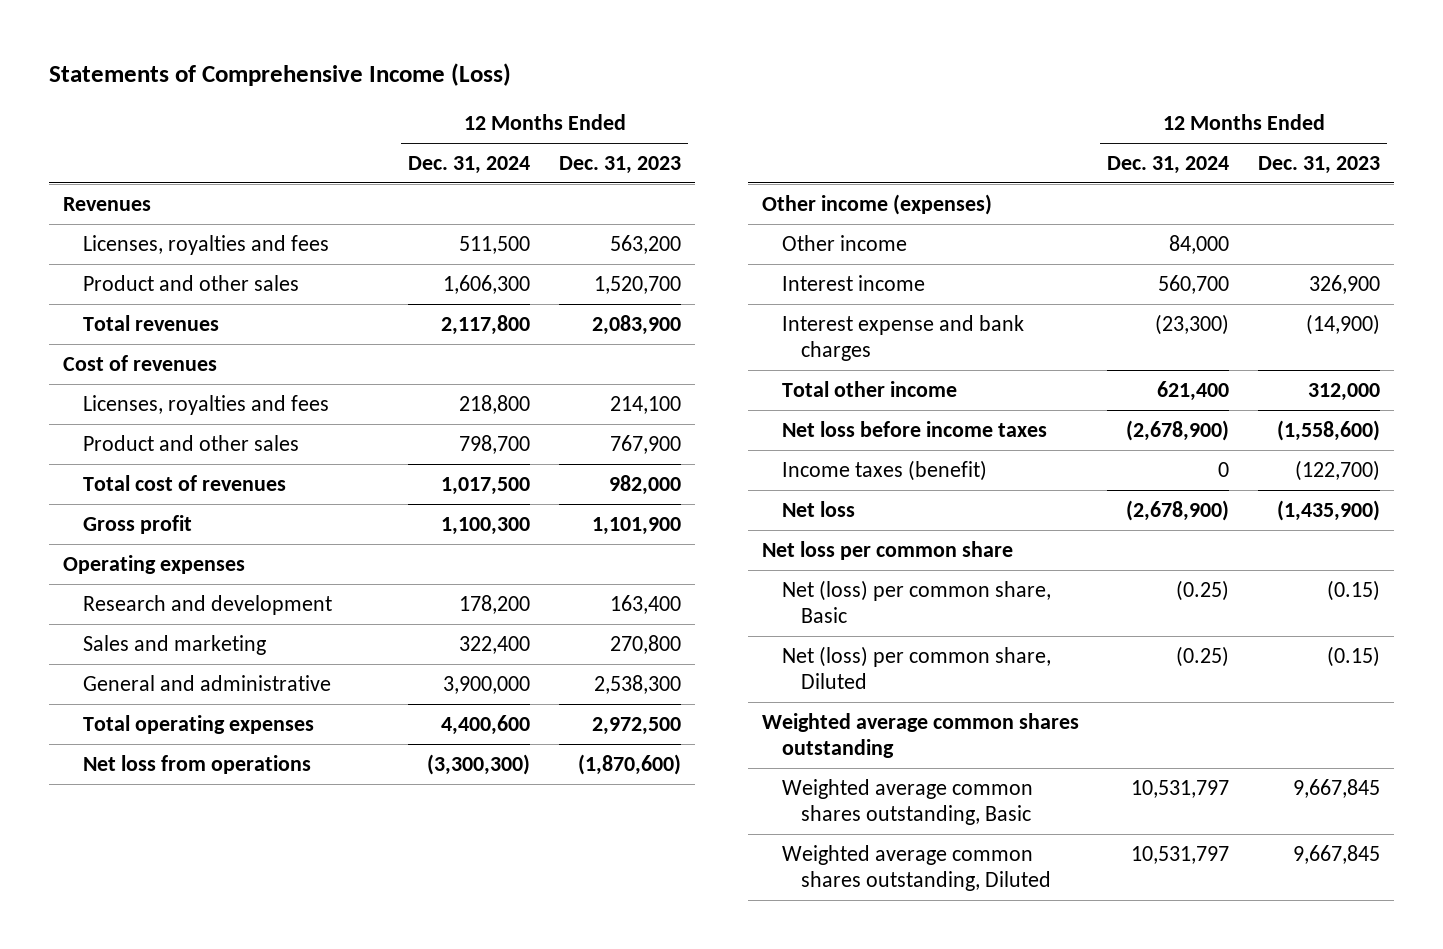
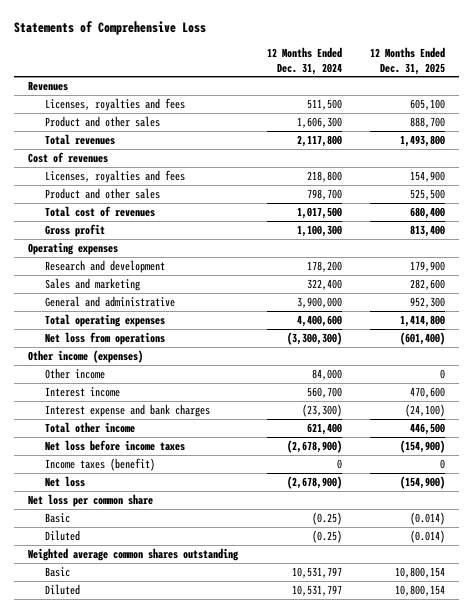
- Statements of Comprehensive Income (Loss)
+ Statements of Comprehensive Loss
- | 12 Months Ended Dec. 31, 2024 | 12 Months Ended Dec. 31, 2023
+ | 12 Months Ended Dec. 31, 2024 | 12 Months Ended Dec. 31, 2025
- Net (loss) per common share, Basic | (0.25) | (0.15)
- Net (loss) per common share, Diluted | (0.25) | (0.15)
+ Basic | (0.25) | (0.014)
+ Diluted | (0.25) | (0.014)
- Weighted average common shares outstanding, Basic | 10,531,797 | 9,667,845
- Weighted average common shares outstanding, Diluted | 10,531,797 | 9,667,845
+ Basic | 10,531,797 | 10,800,154
+ Diluted | 10,531,797 | 10,800,154

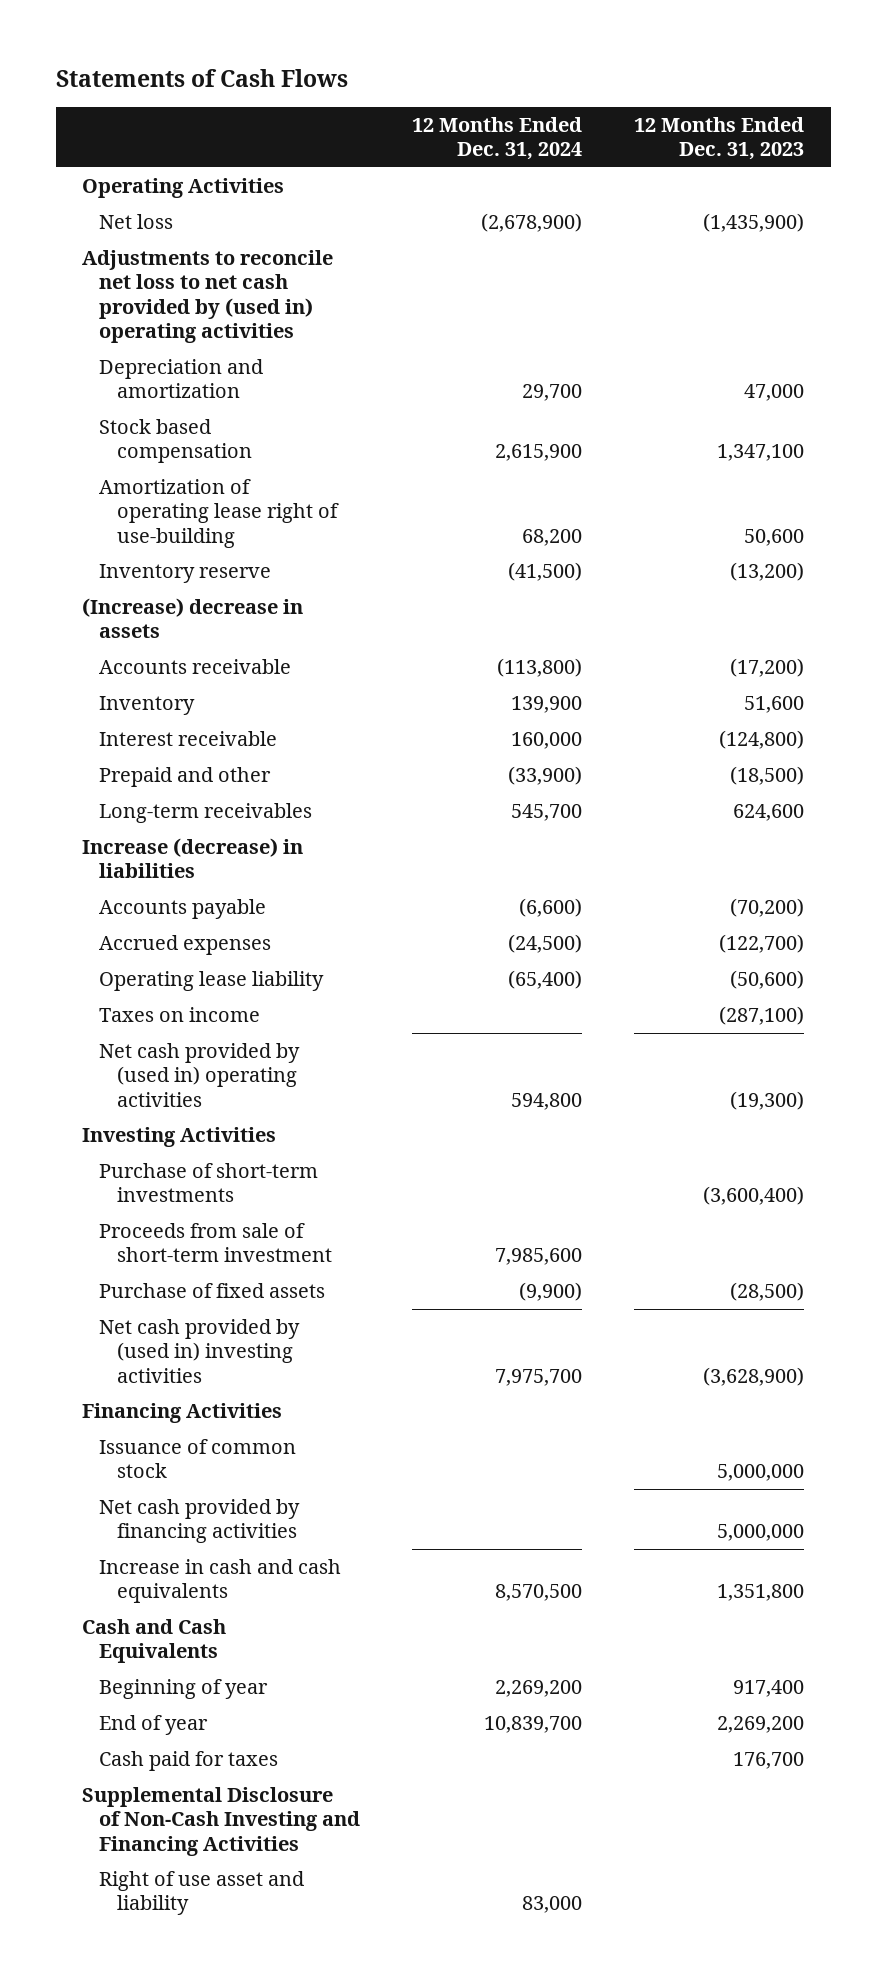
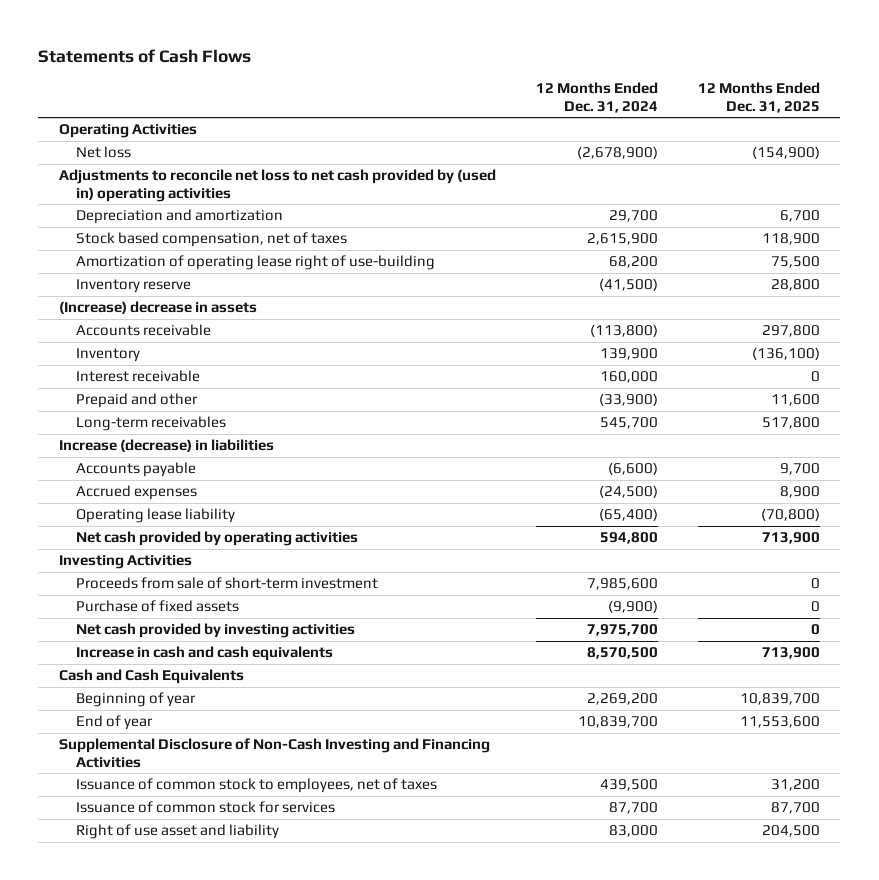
- | 12 Months Ended Dec. 31, 2024 | 12 Months Ended Dec. 31, 2023
+ | 12 Months Ended Dec. 31, 2024 | 12 Months Ended Dec. 31, 2025
- Stock based compensation | 2,615,900 | 1,347,100
+ Stock based compensation, net of taxes | 2,615,900 | 118,900
- Taxes on income | | (287,100)
- Net cash provided by (used in) operating activities | 594,800 | (19,300)
+ Net cash provided by operating activities | 594,800 | 713,900
- Purchase of short-term investments | | (3,600,400)
- Net cash provided by (used in) investing activities | 7,975,700 | (3,628,900)
- Financing Activities
- Issuance of common stock | | 5,000,000
- Net cash provided by financing activities | | 5,000,000
+ Net cash provided by investing activities | 7,975,700 | 0
- Cash paid for taxes | | 176,700
+ Issuance of common stock to employees, net of taxes | 439,500 | 31,200
+ Issuance of common stock for services | 87,700 | 87,700

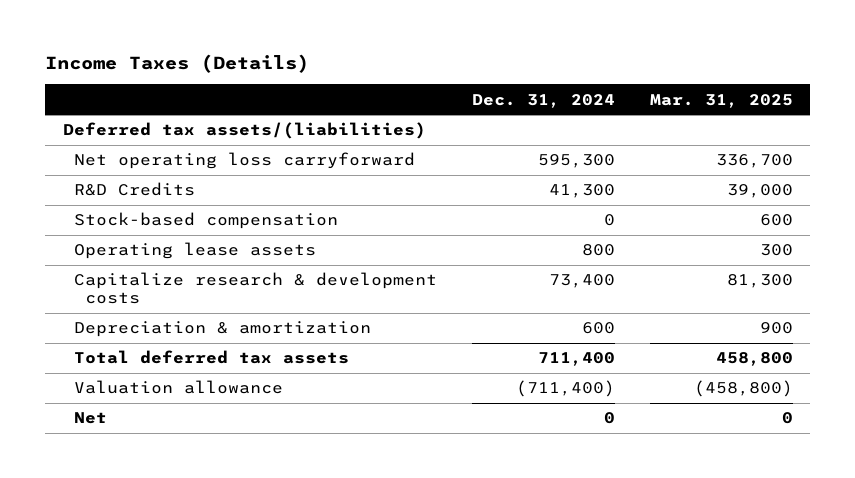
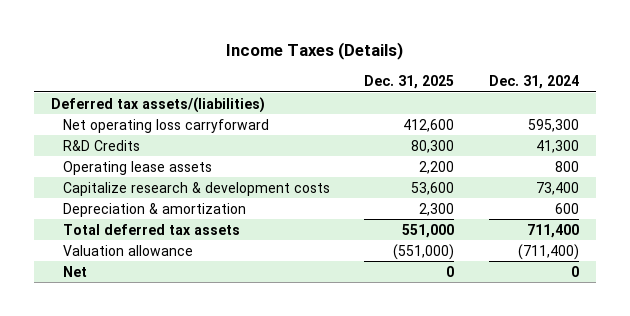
- | Dec. 31, 2024 | Mar. 31, 2025
+ | Dec. 31, 2025 | Dec. 31, 2024
- Stock-based compensation | 0 | 600

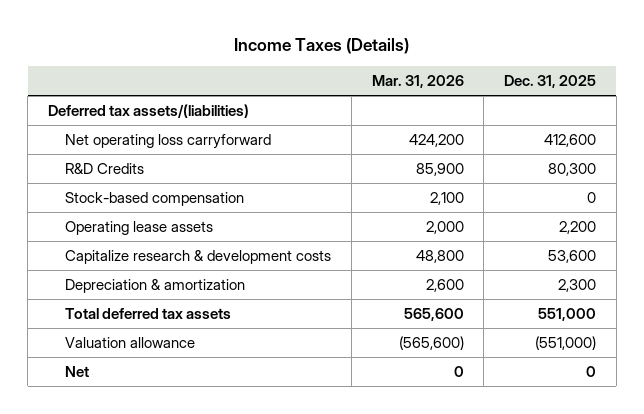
- | Dec. 31, 2025 | Dec. 31, 2024
+ | Mar. 31, 2026 | Dec. 31, 2025
+ Stock-based compensation | 2,100 | 0

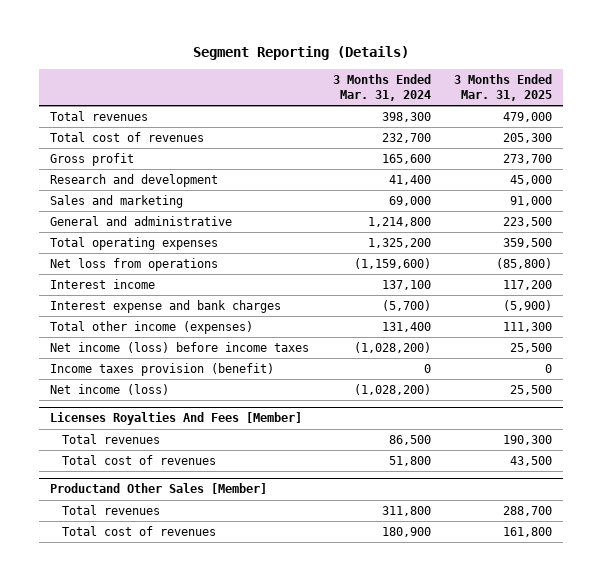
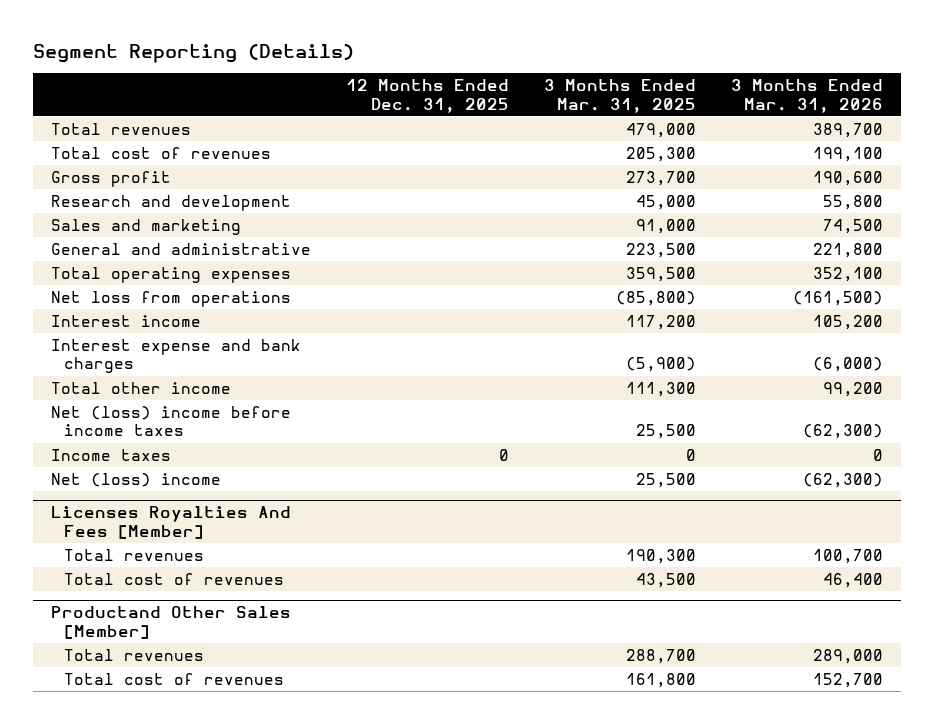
- | 3 Months Ended Mar. 31, 2024 | 3 Months Ended Mar. 31, 2025
+ | 12 Months Ended Dec. 31, 2025 | 3 Months Ended Mar. 31, 2025 | 3 Months Ended Mar. 31, 2026
- Total other income (expenses) | 131,400 | 111,300
- Net income (loss) before income taxes | (1,028,200) | 25,500
- Income taxes provision (benefit) | 0 | 0
- Net income (loss) | (1,028,200) | 25,500
+ Total other income | | 111,300 | 99,200
+ Net (loss) income before income taxes | | 25,500 | (62,300)
+ Income taxes | 0 | 0 | 0
+ Net (loss) income | | 25,500 | (62,300)

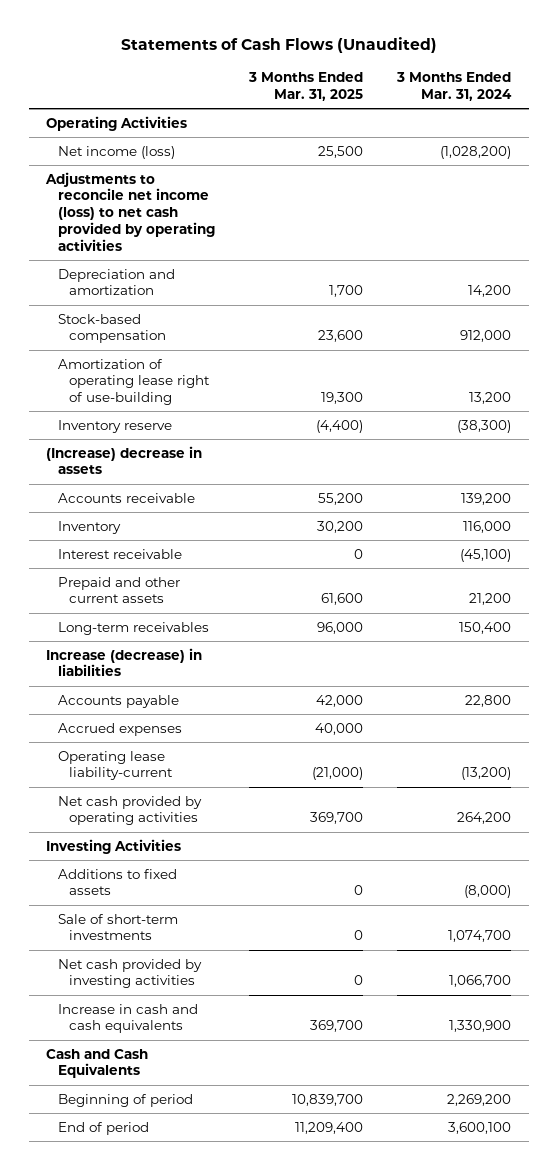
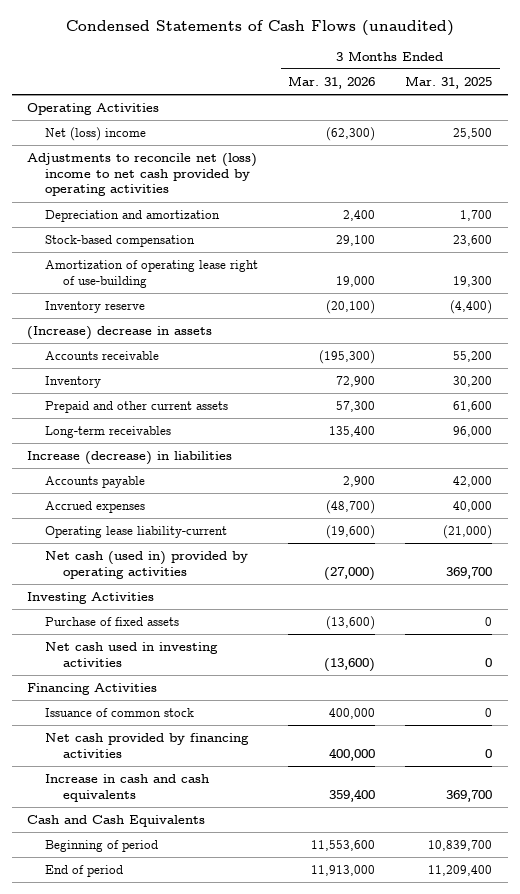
- Statements of Cash Flows (Unaudited)
+ Condensed Statements of Cash Flows (unaudited)
- | 3 Months Ended Mar. 31, 2025 | 3 Months Ended Mar. 31, 2024
+ | 3 Months Ended Mar. 31, 2026 | 3 Months Ended Mar. 31, 2025
- Net income (loss) | 25,500 | (1,028,200)
- Adjustments to reconcile net income (loss) to net cash provided by operating activities
+ Net (loss) income | (62,300) | 25,500
+ Adjustments to reconcile net (loss) income to net cash provided by operating activities
- Interest receivable | 0 | (45,100)
- Net cash provided by operating activities | 369,700 | 264,200
+ Net cash (used in) provided by operating activities | (27,000) | 369,700
- Additions to fixed assets | 0 | (8,000)
- Sale of short-term investments | 0 | 1,074,700
- Net cash provided by investing activities | 0 | 1,066,700
+ Purchase of fixed assets | (13,600) | 0
+ Net cash used in investing activities | (13,600) | 0
+ Financing Activities
+ Issuance of common stock | 400,000 | 0
+ Net cash provided by financing activities | 400,000 | 0

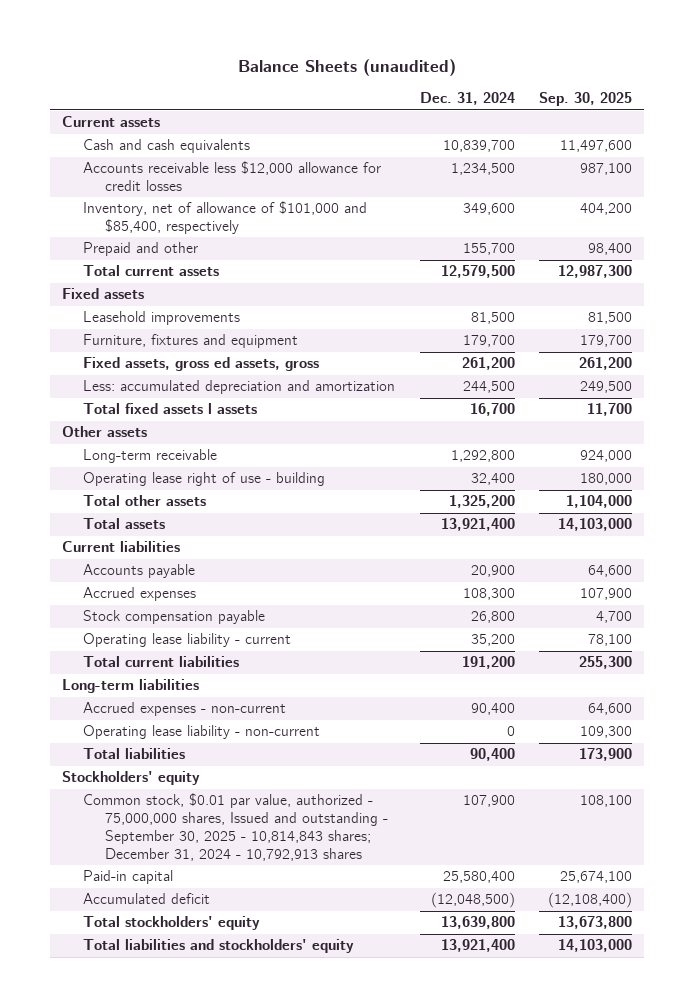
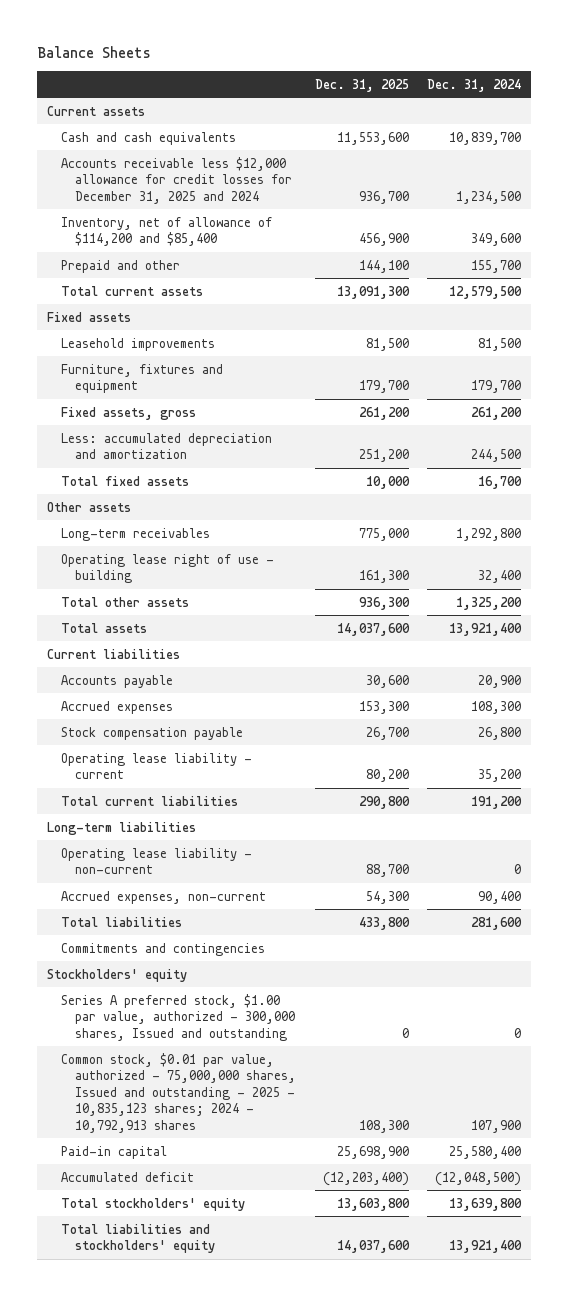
- Balance Sheets (unaudited)
+ Balance Sheets
- | Dec. 31, 2024 | Sep. 30, 2025
+ | Dec. 31, 2025 | Dec. 31, 2024
- Accounts receivable less $12,000 allowance for credit losses | 1,234,500 | 987,100
- Inventory, net of allowance of $101,000 and $85,400, respectively | 349,600 | 404,200
+ Accounts receivable less $12,000 allowance for credit losses for December 31, 2025 and 2024 | 936,700 | 1,234,500
+ Inventory, net of allowance of $114,200 and $85,400 | 456,900 | 349,600
- Fixed assets, gross ed assets, gross | 261,200 | 261,200
+ Fixed assets, gross | 261,200 | 261,200
- Total fixed assets l assets | 16,700 | 11,700
+ Total fixed assets | 10,000 | 16,700
- Long-term receivable | 1,292,800 | 924,000
+ Long-term receivables | 775,000 | 1,292,800
- Accrued expenses - non-current | 90,400 | 64,600
- Total liabilities | 90,400 | 173,900
+ Accrued expenses, non-current | 54,300 | 90,400
+ Total liabilities | 433,800 | 281,600
+ Commitments and contingencies
- Common stock, $0.01 par value, authorized - 75,000,000 shares, Issued and outstanding - September 30, 2025 - 10,814,843 shares; December 31, 2024 - 10,792,913 shares | 107,900 | 108,100
+ Series A preferred stock, $1.00 par value, authorized - 300,000 shares, Issued and outstanding | 0 | 0
+ Common stock, $0.01 par value, authorized - 75,000,000 shares, Issued and outstanding - 2025 - 10,835,123 shares; 2024 - 10,792,913 shares | 108,300 | 107,900

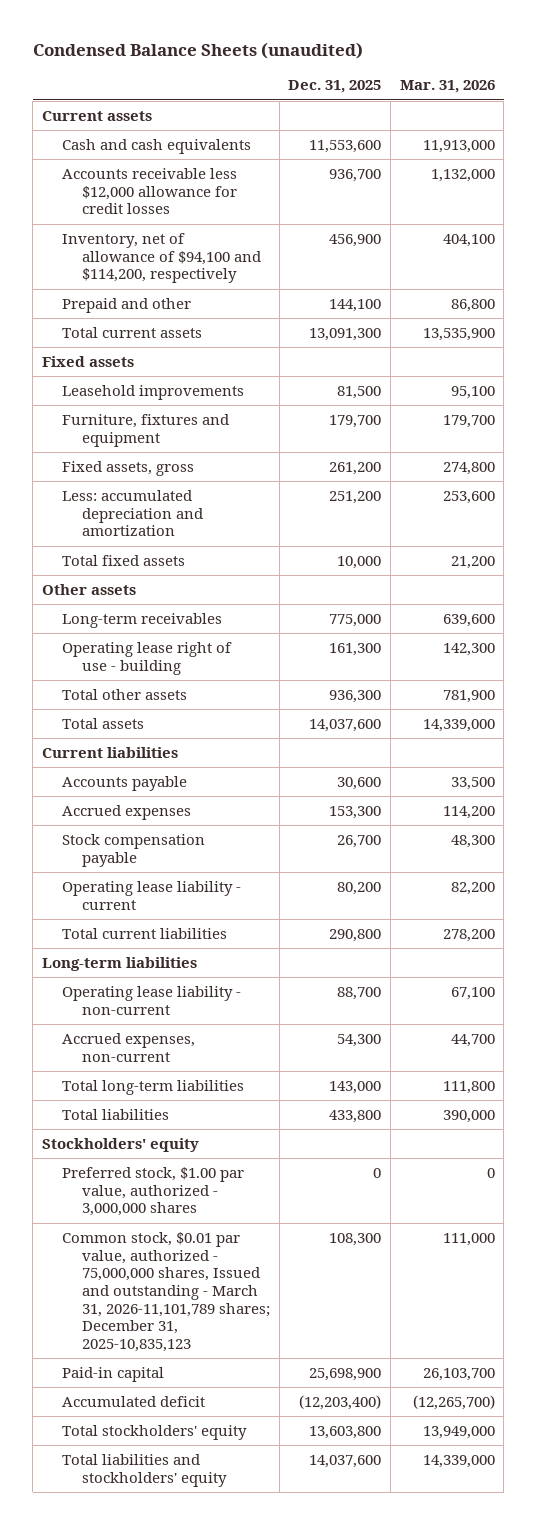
- Balance Sheets
+ Condensed Balance Sheets (unaudited)
- | Dec. 31, 2025 | Dec. 31, 2024
+ | Dec. 31, 2025 | Mar. 31, 2026
- Accounts receivable less $12,000 allowance for credit losses for December 31, 2025 and 2024 | 936,700 | 1,234,500
- Inventory, net of allowance of $114,200 and $85,400 | 456,900 | 349,600
+ Accounts receivable less $12,000 allowance for credit losses | 936,700 | 1,132,000
+ Inventory, net of allowance of $94,100 and $114,200, respectively | 456,900 | 404,100
+ Total long-term liabilities | 143,000 | 111,800
- Commitments and contingencies
- Series A preferred stock, $1.00 par value, authorized - 300,000 shares, Issued and outstanding | 0 | 0
- Common stock, $0.01 par value, authorized - 75,000,000 shares, Issued and outstanding - 2025 - 10,835,123 shares; 2024 - 10,792,913 shares | 108,300 | 107,900
+ Preferred stock, $1.00 par value, authorized - 3,000,000 shares | 0 | 0
+ Common stock, $0.01 par value, authorized - 75,000,000 shares, Issued and outstanding - March 31, 2026-11,101,789 shares; December 31, 2025-10,835,123 | 108,300 | 111,000

